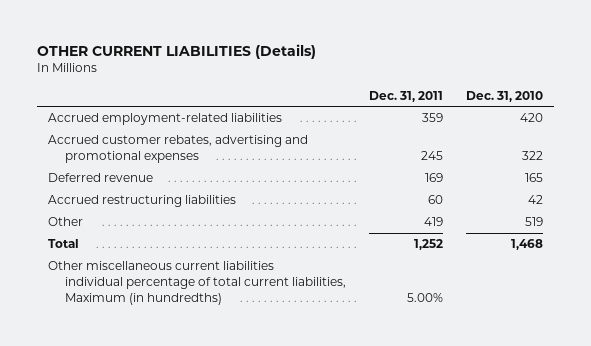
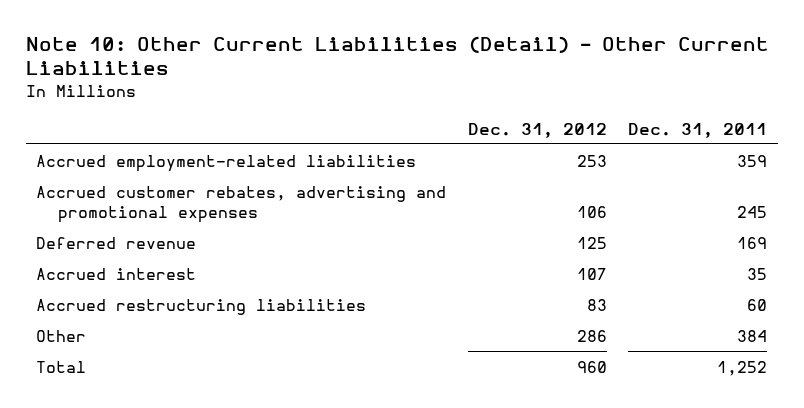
- OTHER CURRENT LIABILITIES (Details)
+ Note 10: Other Current Liabilities (Detail) - Other Current Liabilities
- | Dec. 31, 2011 | Dec. 31, 2010
+ | Dec. 31, 2012 | Dec. 31, 2011
+ Accrued interest | 107 | 35
- Other | 419 | 519
+ Other | 286 | 384
- Other miscellaneous current liabilities individual percentage of total current liabilities, Maximum (in hundredths) | 5.00% |

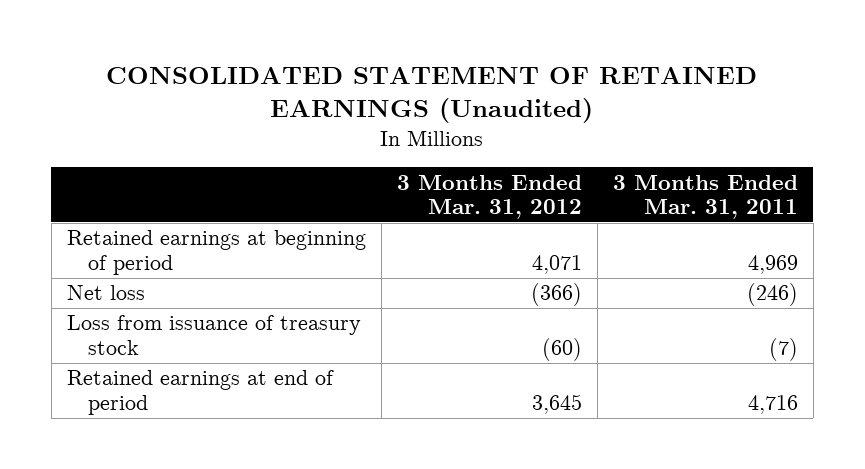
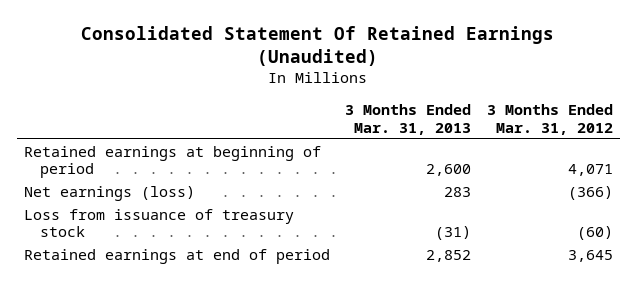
- CONSOLIDATED STATEMENT OF RETAINED EARNINGS (Unaudited)
+ Consolidated Statement Of Retained Earnings (Unaudited)
- | 3 Months Ended Mar. 31, 2012 | 3 Months Ended Mar. 31, 2011
+ | 3 Months Ended Mar. 31, 2013 | 3 Months Ended Mar. 31, 2012
- Net loss | (366) | (246)
+ Net earnings (loss) | 283 | (366)

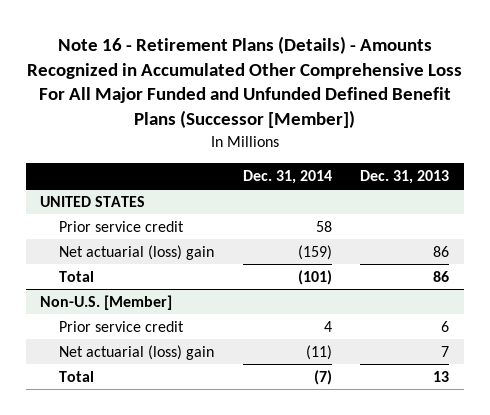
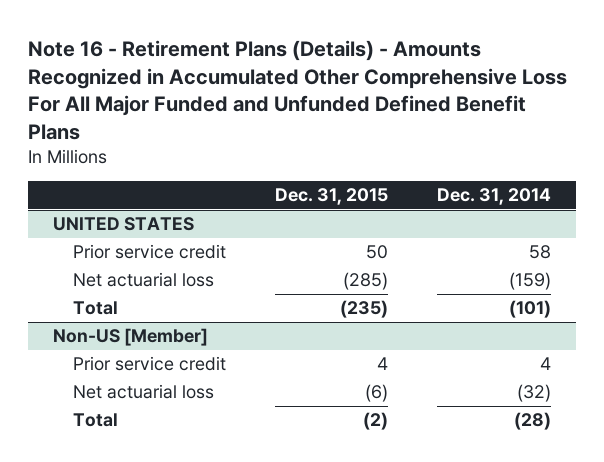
- Note 16 - Retirement Plans (Details) - Amounts Recognized in Accumulated Other Comprehensive Loss For All Major Funded and Unfunded Defined Benefit Plans (Successor [Member])
+ Note 16 - Retirement Plans (Details) - Amounts Recognized in Accumulated Other Comprehensive Loss For All Major Funded and Unfunded Defined Benefit Plans
- | Dec. 31, 2014 | Dec. 31, 2013
+ | Dec. 31, 2015 | Dec. 31, 2014
@ UNITED STATES
- Net actuarial (loss) gain | (159) | 86
+ Net actuarial loss | (285) | (159)
- Non-U.S. [Member]
+ Non-US [Member]
- Net actuarial (loss) gain | (11) | 7
- Total | (7) | 13
+ Net actuarial loss | (6) | (32)
+ Total | (2) | (28)

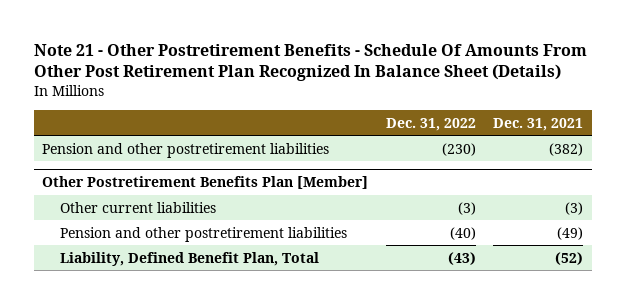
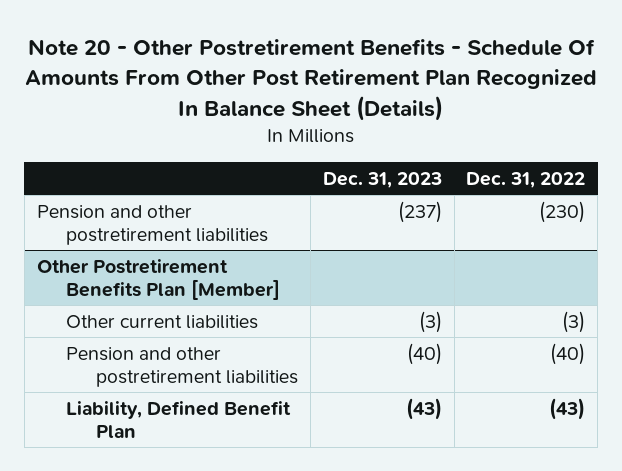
- Note 21 - Other Postretirement Benefits - Schedule Of Amounts From Other Post Retirement Plan Recognized In Balance Sheet (Details)
+ Note 20 - Other Postretirement Benefits - Schedule Of Amounts From Other Post Retirement Plan Recognized In Balance Sheet (Details)
- | Dec. 31, 2022 | Dec. 31, 2021
+ | Dec. 31, 2023 | Dec. 31, 2022
@ Other Postretirement Benefits Plan [Member]
- Liability, Defined Benefit Plan, Total | (43) | (52)
+ Liability, Defined Benefit Plan | (43) | (43)

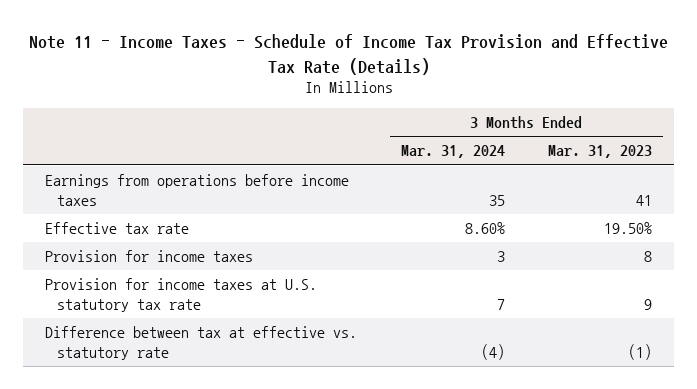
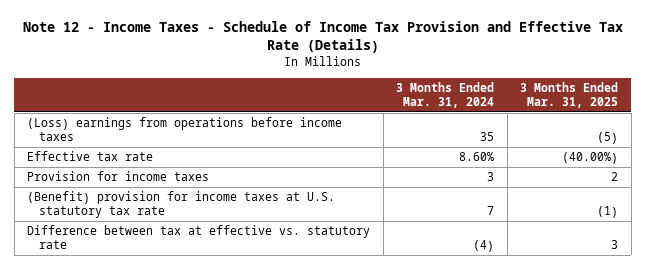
- Note 11 - Income Taxes - Schedule of Income Tax Provision and Effective Tax Rate (Details)
+ Note 12 - Income Taxes - Schedule of Income Tax Provision and Effective Tax Rate (Details)
- | 3 Months Ended Mar. 31, 2024 | 3 Months Ended Mar. 31, 2023
+ | 3 Months Ended Mar. 31, 2024 | 3 Months Ended Mar. 31, 2025
- Earnings from operations before income taxes | 35 | 41
+ (Loss) earnings from operations before income taxes | 35 | (5)
- Provision for income taxes at U.S. statutory tax rate | 7 | 9
+ (Benefit) provision for income taxes at U.S. statutory tax rate | 7 | (1)

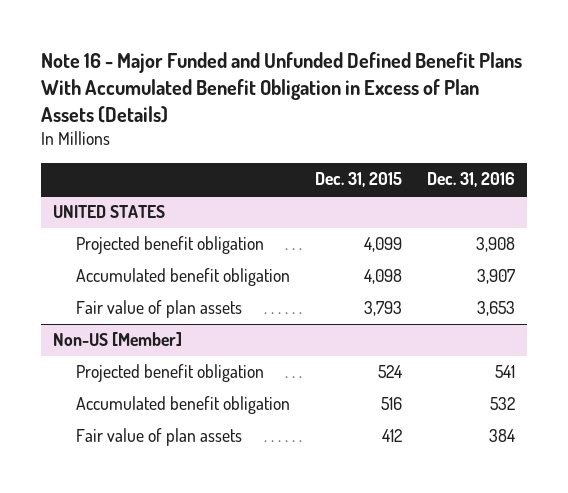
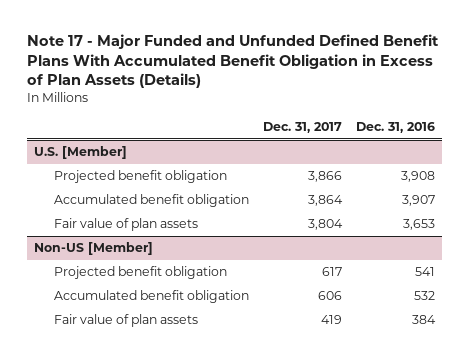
- Note 16 - Major Funded and Unfunded Defined Benefit Plans With Accumulated Benefit Obligation in Excess of Plan Assets (Details)
+ Note 17 - Major Funded and Unfunded Defined Benefit Plans With Accumulated Benefit Obligation in Excess of Plan Assets (Details)
- | Dec. 31, 2015 | Dec. 31, 2016
+ | Dec. 31, 2017 | Dec. 31, 2016
- UNITED STATES
+ U.S. [Member]

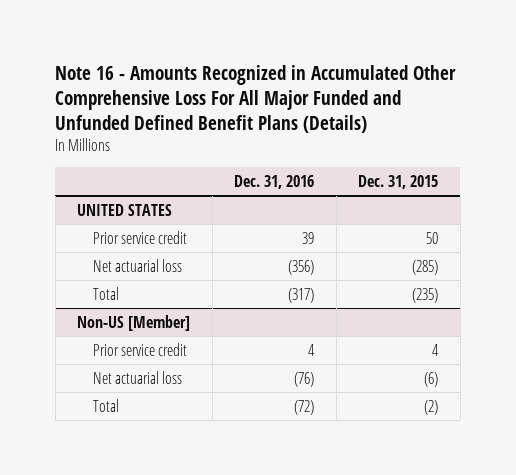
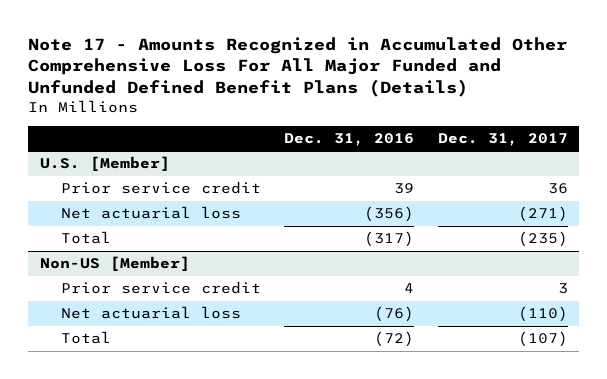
- Note 16 - Amounts Recognized in Accumulated Other Comprehensive Loss For All Major Funded and Unfunded Defined Benefit Plans (Details)
+ Note 17 - Amounts Recognized in Accumulated Other Comprehensive Loss For All Major Funded and Unfunded Defined Benefit Plans (Details)
- | Dec. 31, 2016 | Dec. 31, 2015
+ | Dec. 31, 2016 | Dec. 31, 2017
- UNITED STATES
+ U.S. [Member]

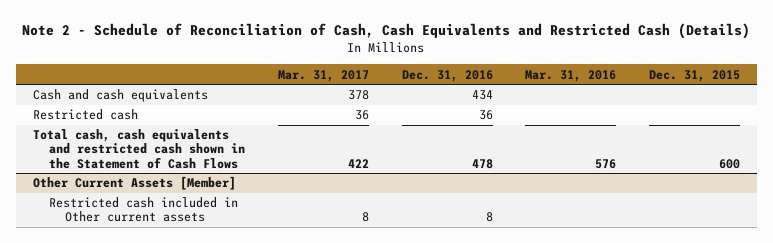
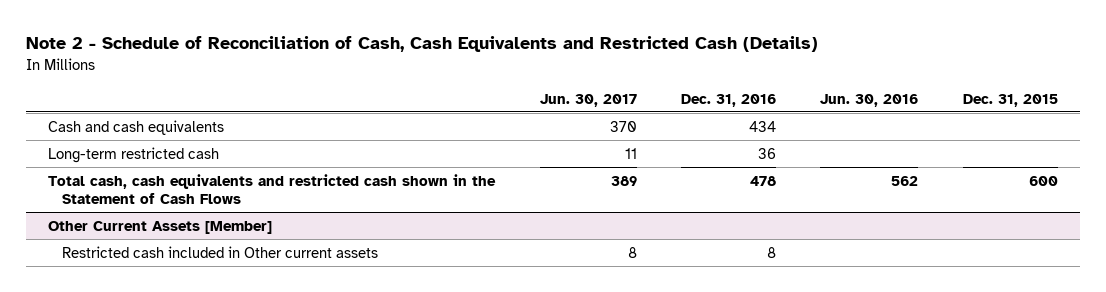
- | Mar. 31, 2017 | Dec. 31, 2016 | Mar. 31, 2016 | Dec. 31, 2015
+ | Jun. 30, 2017 | Dec. 31, 2016 | Jun. 30, 2016 | Dec. 31, 2015
- Restricted cash | 36 | 36 | |
+ Long-term restricted cash | 11 | 36 | |

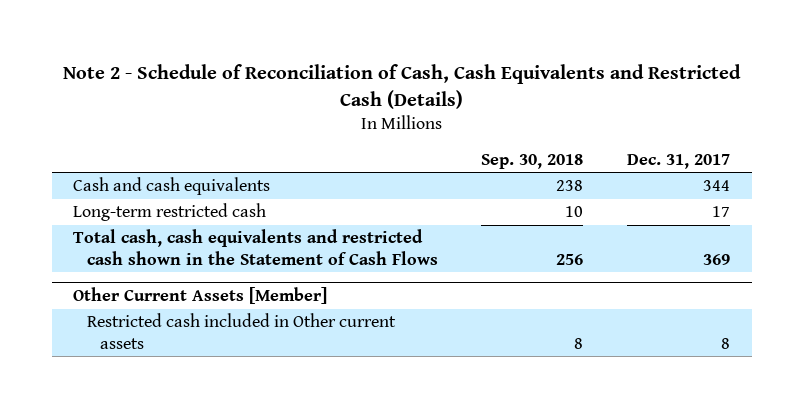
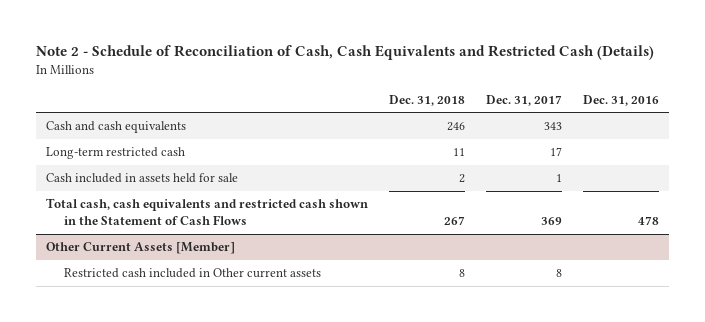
- | Sep. 30, 2018 | Dec. 31, 2017
+ | Dec. 31, 2018 | Dec. 31, 2017 | Dec. 31, 2016
- Cash and cash equivalents | 238 | 344
+ Cash and cash equivalents | 246 | 343 |
+ Cash included in assets held for sale | 2 | 1 |

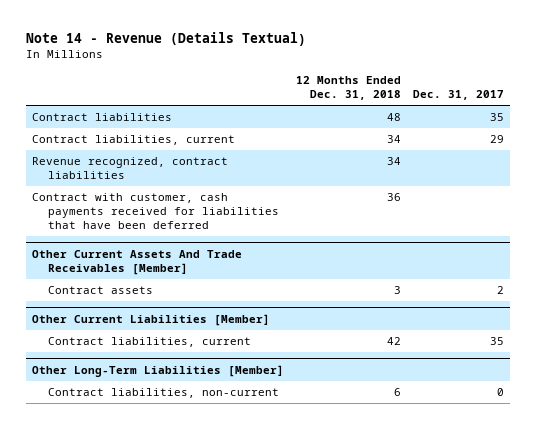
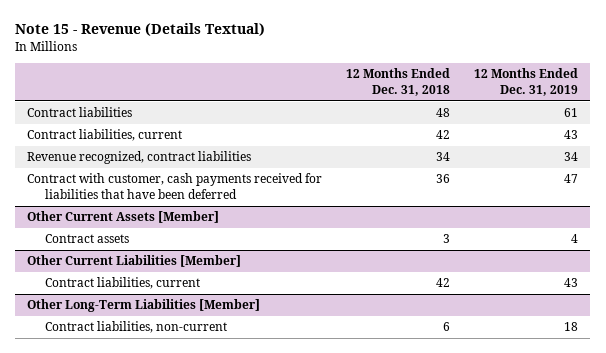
- Note 14 - Revenue (Details Textual)
+ Note 15 - Revenue (Details Textual)
- | 12 Months Ended Dec. 31, 2018 | Dec. 31, 2017
+ | 12 Months Ended Dec. 31, 2018 | 12 Months Ended Dec. 31, 2019
- Contract liabilities, current | 34 | 29
+ Contract liabilities, current | 42 | 43
- Other Current Assets And Trade Receivables [Member]
+ Other Current Assets [Member]

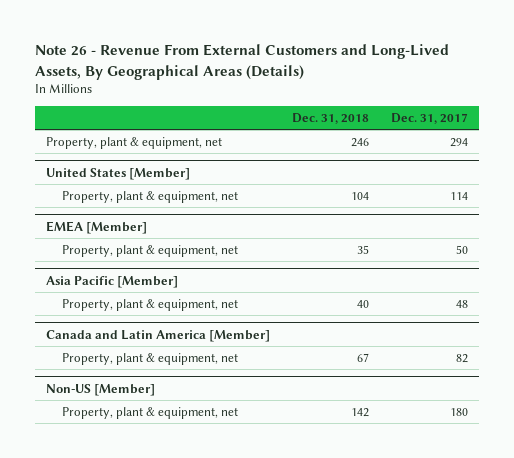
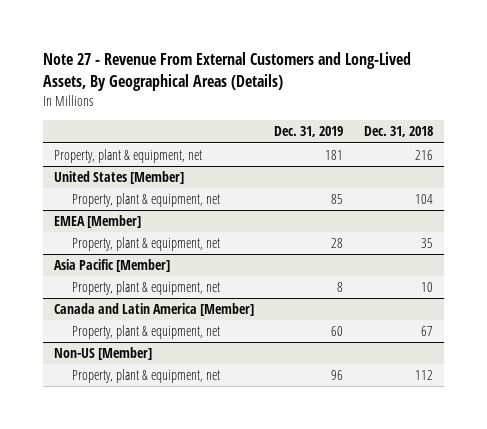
- Note 26 - Revenue From External Customers and Long-Lived Assets, By Geographical Areas (Details)
+ Note 27 - Revenue From External Customers and Long-Lived Assets, By Geographical Areas (Details)
- | Dec. 31, 2018 | Dec. 31, 2017
+ | Dec. 31, 2019 | Dec. 31, 2018
- Property, plant & equipment, net | 246 | 294
+ Property, plant & equipment, net | 181 | 216
@ Asia Pacific [Member]
- Property, plant & equipment, net | 40 | 48
+ Property, plant & equipment, net | 8 | 10
@ Non-US [Member]
- Property, plant & equipment, net | 142 | 180
+ Property, plant & equipment, net | 96 | 112

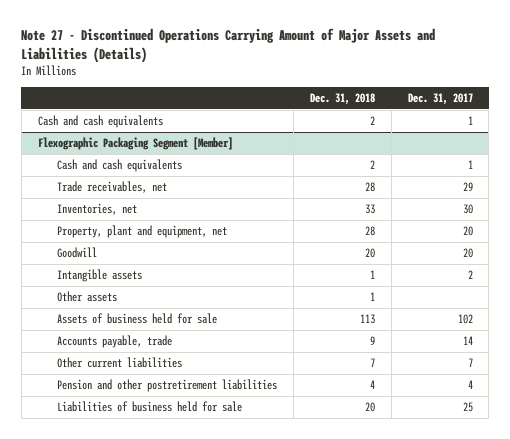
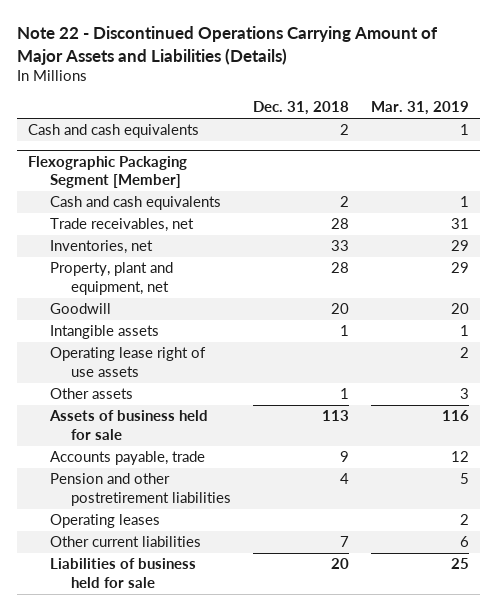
- Note 27 - Discontinued Operations Carrying Amount of Major Assets and Liabilities (Details)
+ Note 22 - Discontinued Operations Carrying Amount of Major Assets and Liabilities (Details)
- | Dec. 31, 2018 | Dec. 31, 2017
+ | Dec. 31, 2018 | Mar. 31, 2019
@ Flexographic Packaging Segment [Member]
+ Operating lease right of use assets | | 2
+ Operating leases | | 2
moved down: Other current liabilities | 7 | 6

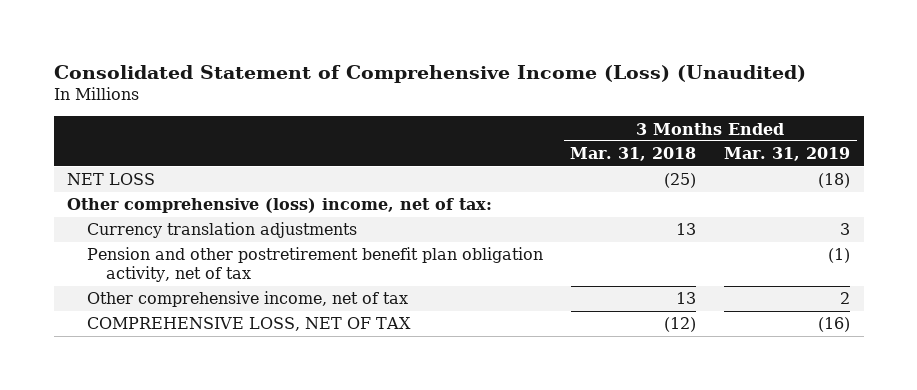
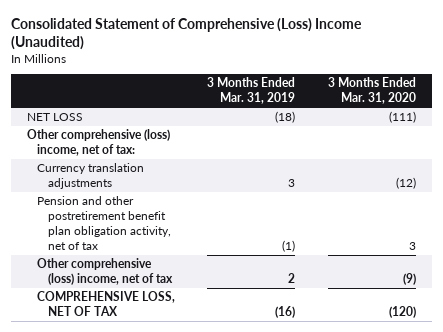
- Consolidated Statement of Comprehensive Income (Loss) (Unaudited)
+ Consolidated Statement of Comprehensive (Loss) Income (Unaudited)
- | 3 Months Ended Mar. 31, 2018 | 3 Months Ended Mar. 31, 2019
+ | 3 Months Ended Mar. 31, 2019 | 3 Months Ended Mar. 31, 2020
- Other comprehensive income, net of tax | 13 | 2
+ Other comprehensive (loss) income, net of tax | 2 | (9)

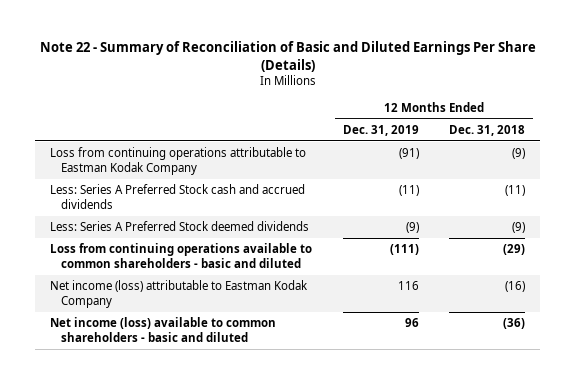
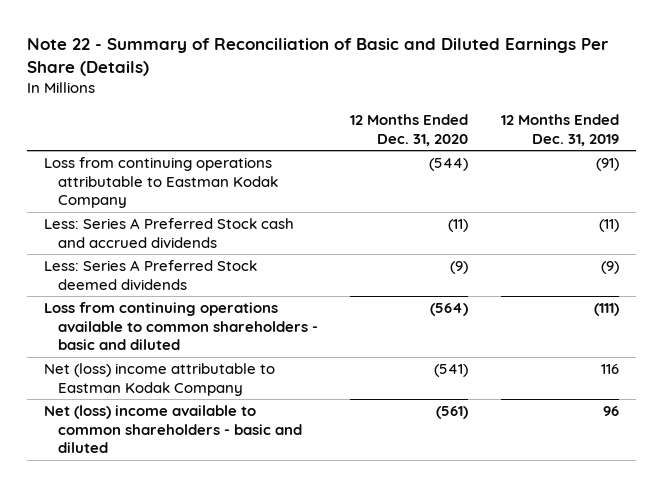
- | 12 Months Ended Dec. 31, 2019 | 12 Months Ended Dec. 31, 2018
+ | 12 Months Ended Dec. 31, 2020 | 12 Months Ended Dec. 31, 2019
- Net income (loss) attributable to Eastman Kodak Company | 116 | (16)
- Net income (loss) available to common shareholders - basic and diluted | 96 | (36)
+ Net (loss) income attributable to Eastman Kodak Company | (541) | 116
+ Net (loss) income available to common shareholders - basic and diluted | (561) | 96

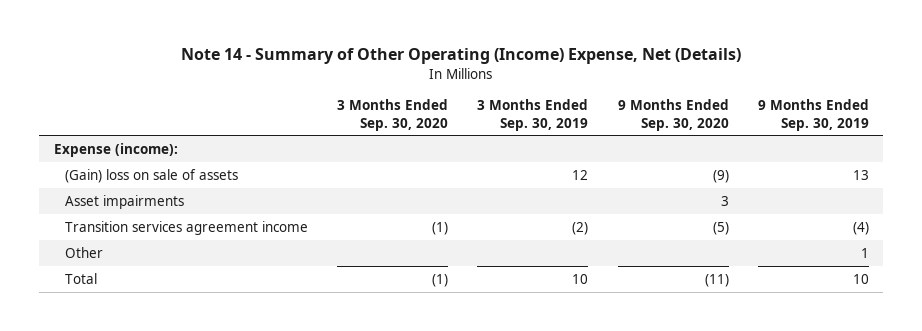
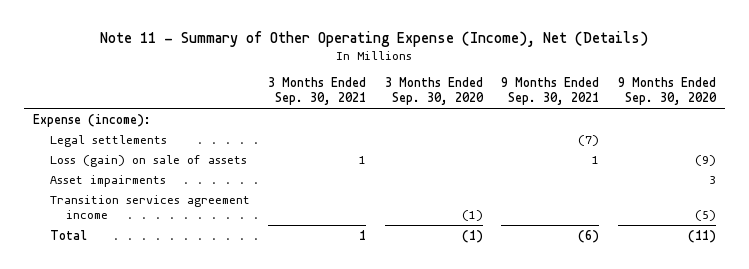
- Note 14 - Summary of Other Operating (Income) Expense, Net (Details)
+ Note 11 - Summary of Other Operating Expense (Income), Net (Details)
- | 3 Months Ended Sep. 30, 2020 | 3 Months Ended Sep. 30, 2019 | 9 Months Ended Sep. 30, 2020 | 9 Months Ended Sep. 30, 2019
+ | 3 Months Ended Sep. 30, 2021 | 3 Months Ended Sep. 30, 2020 | 9 Months Ended Sep. 30, 2021 | 9 Months Ended Sep. 30, 2020
- (Gain) loss on sale of assets | | 12 | (9) | 13
+ Legal settlements | | | (7) |
+ Loss (gain) on sale of assets | 1 | | 1 | (9)
- Other | | | | 1

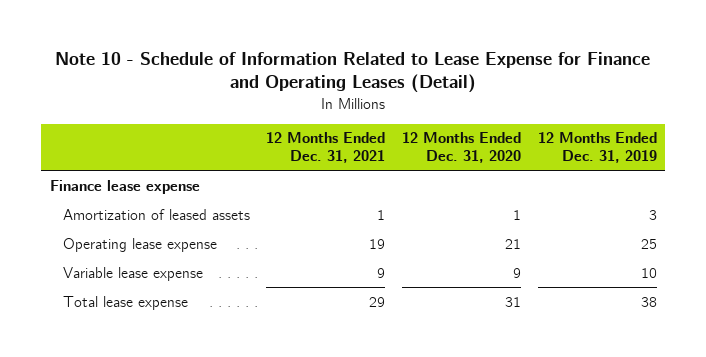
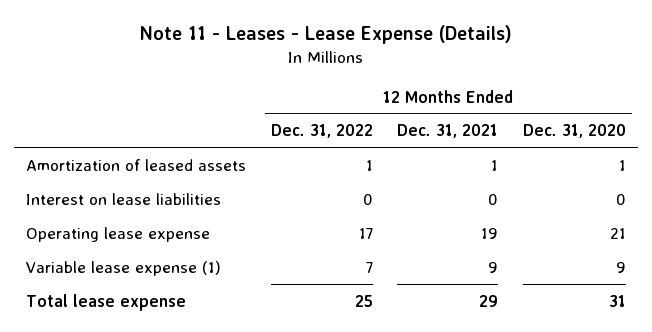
- Note 10 - Schedule of Information Related to Lease Expense for Finance and Operating Leases (Detail)
+ Note 11 - Leases - Lease Expense (Details)
- | 12 Months Ended Dec. 31, 2021 | 12 Months Ended Dec. 31, 2020 | 12 Months Ended Dec. 31, 2019
+ | 12 Months Ended Dec. 31, 2022 | 12 Months Ended Dec. 31, 2021 | 12 Months Ended Dec. 31, 2020
- Finance lease expense
+ Interest on lease liabilities | 0 | 0 | 0
- Variable lease expense | 9 | 9 | 10
+ Variable lease expense (1) | 7 | 9 | 9

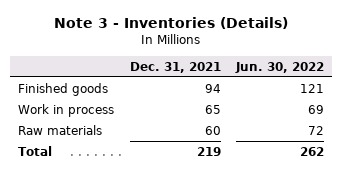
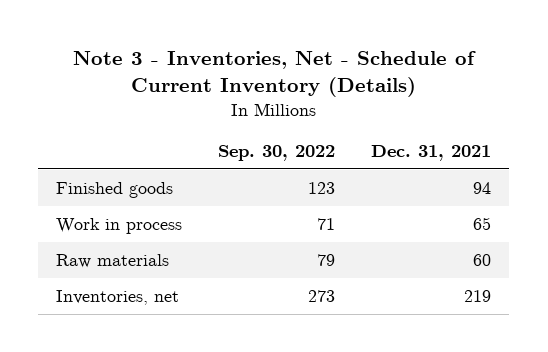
- Note 3 - Inventories (Details)
+ Note 3 - Inventories, Net - Schedule of Current Inventory (Details)
- | Dec. 31, 2021 | Jun. 30, 2022
+ | Sep. 30, 2022 | Dec. 31, 2021
- Total | 219 | 262
+ Inventories, net | 273 | 219

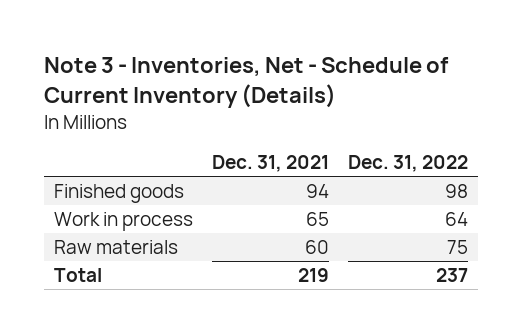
- | Sep. 30, 2022 | Dec. 31, 2021
+ | Dec. 31, 2021 | Dec. 31, 2022
- Inventories, net | 273 | 219
+ Total | 219 | 237

